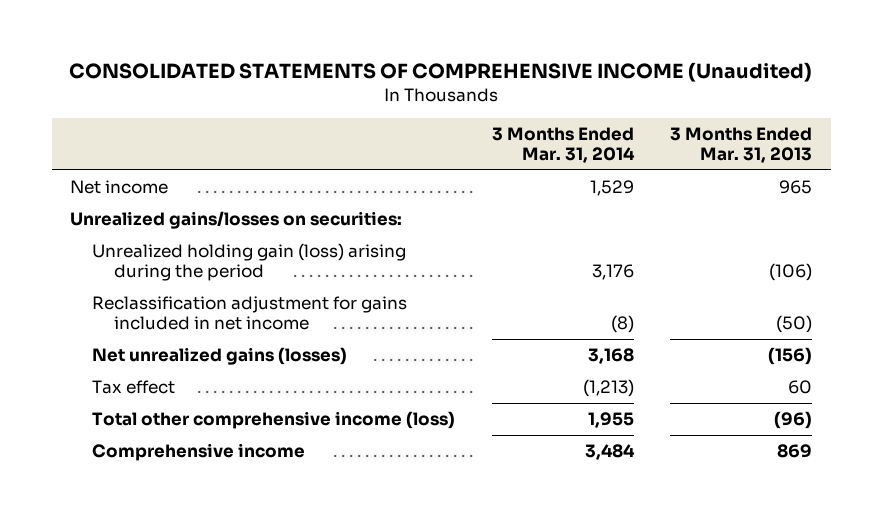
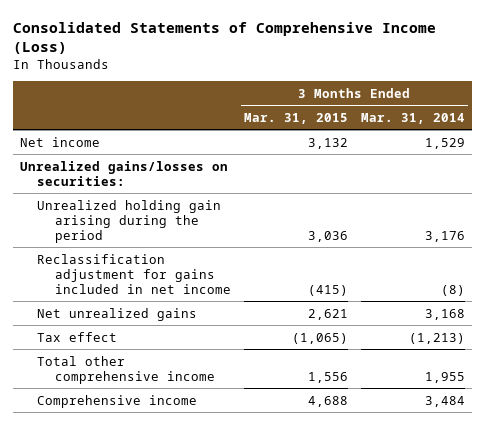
- CONSOLIDATED STATEMENTS OF COMPREHENSIVE INCOME (Unaudited)
+ Consolidated Statements of Comprehensive Income (Loss)
- | 3 Months Ended Mar. 31, 2014 | 3 Months Ended Mar. 31, 2013
+ | 3 Months Ended Mar. 31, 2015 | 3 Months Ended Mar. 31, 2014
- Unrealized holding gain (loss) arising during the period | 3,176 | (106)
+ Unrealized holding gain arising during the period | 3,036 | 3,176
- Net unrealized gains (losses) | 3,168 | (156)
+ Net unrealized gains | 2,621 | 3,168
- Total other comprehensive income (loss) | 1,955 | (96)
+ Total other comprehensive income | 1,556 | 1,955

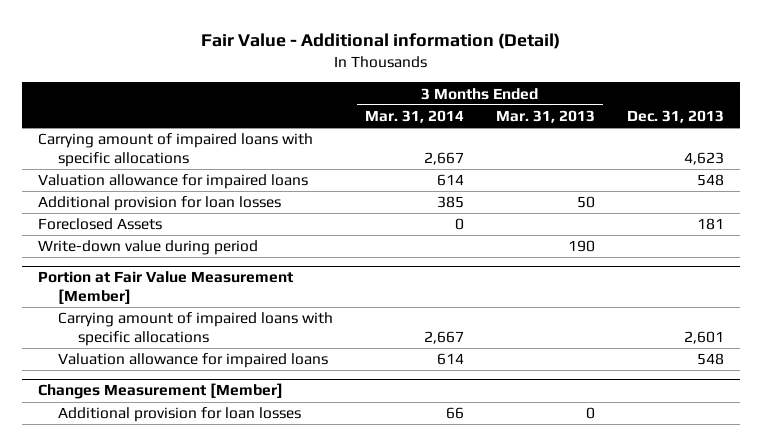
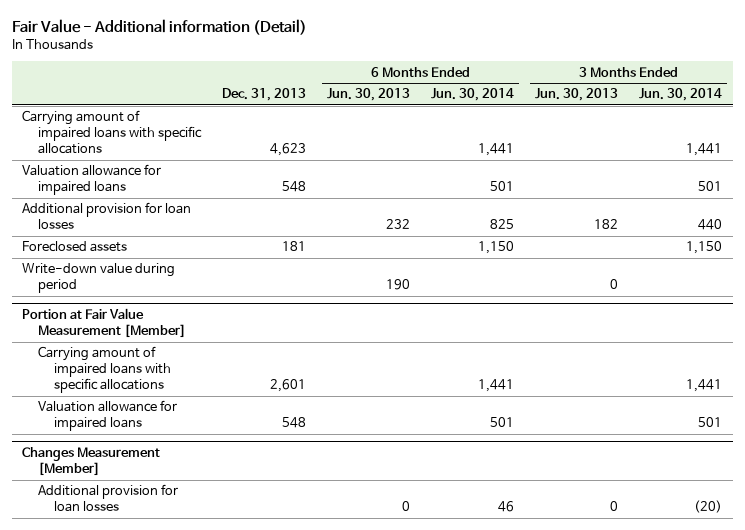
- | 3 Months Ended Mar. 31, 2014 | 3 Months Ended Mar. 31, 2013 | Dec. 31, 2013
+ | Dec. 31, 2013 | 6 Months Ended Jun. 30, 2013 | 6 Months Ended Jun. 30, 2014 | 3 Months Ended Jun. 30, 2013 | 3 Months Ended Jun. 30, 2014
- Foreclosed Assets | 0 | | 181
+ Foreclosed assets | 181 | | 1,150 | | 1,150

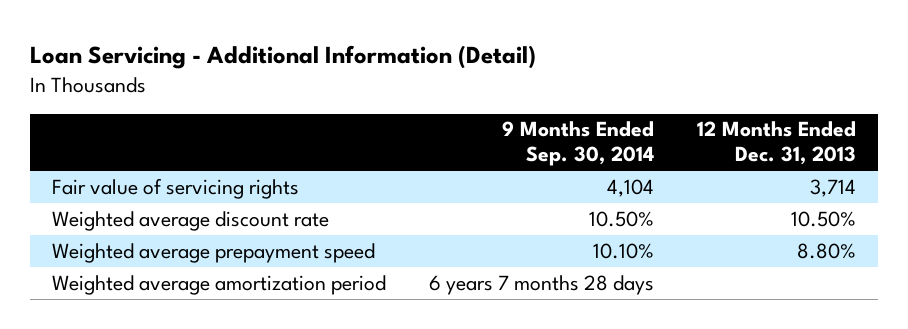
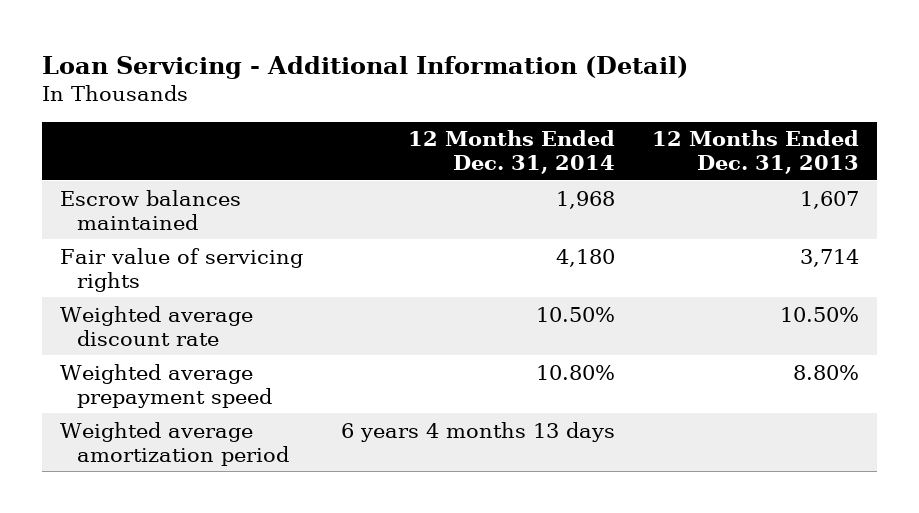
- | 9 Months Ended Sep. 30, 2014 | 12 Months Ended Dec. 31, 2013
+ | 12 Months Ended Dec. 31, 2014 | 12 Months Ended Dec. 31, 2013
+ Escrow balances maintained | 1,968 | 1,607

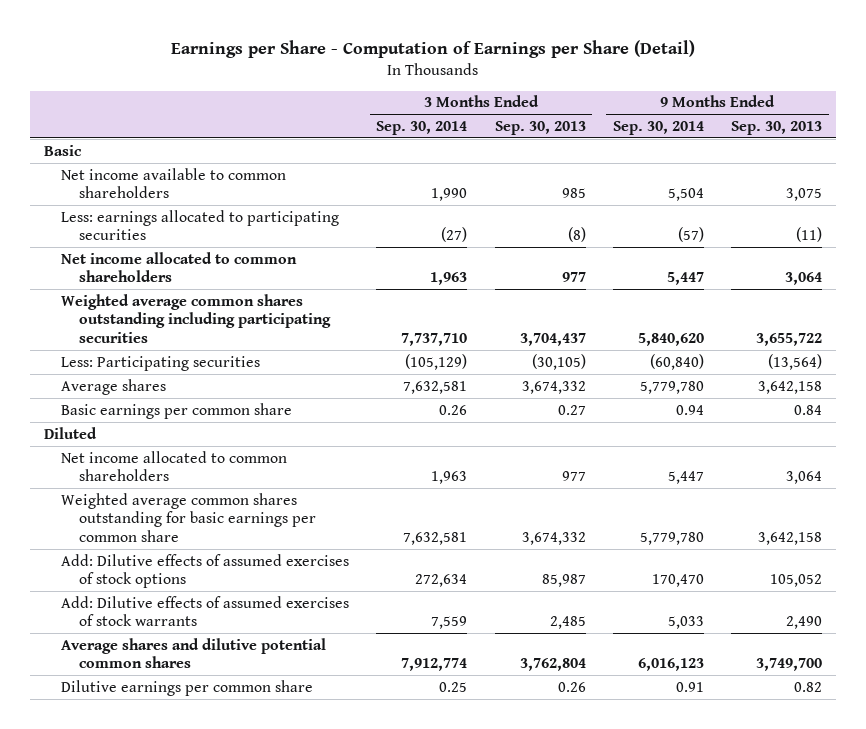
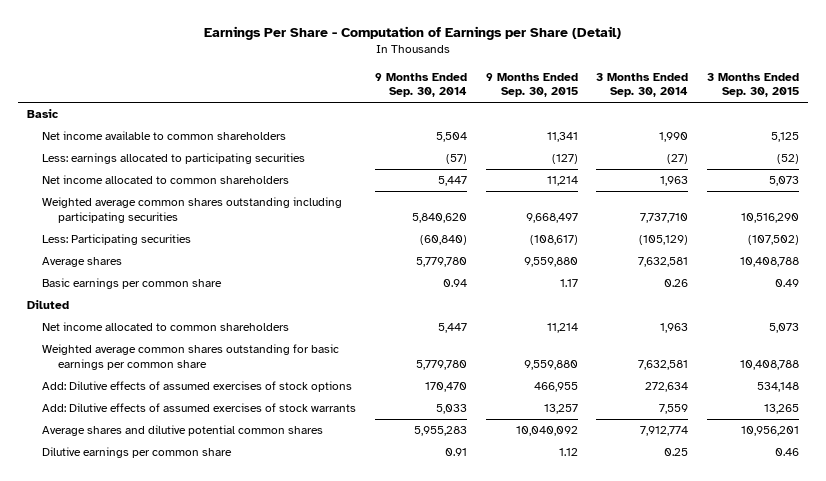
- Earnings per Share - Computation of Earnings per Share (Detail)
+ Earnings Per Share - Computation of Earnings per Share (Detail)
- | 3 Months Ended Sep. 30, 2014 | 3 Months Ended Sep. 30, 2013 | 9 Months Ended Sep. 30, 2014 | 9 Months Ended Sep. 30, 2013
+ | 9 Months Ended Sep. 30, 2014 | 9 Months Ended Sep. 30, 2015 | 3 Months Ended Sep. 30, 2014 | 3 Months Ended Sep. 30, 2015
- Average shares and dilutive potential common shares | 7,912,774 | 3,762,804 | 6,016,123 | 3,749,700
+ Average shares and dilutive potential common shares | 5,955,283 | 10,040,092 | 7,912,774 | 10,956,201

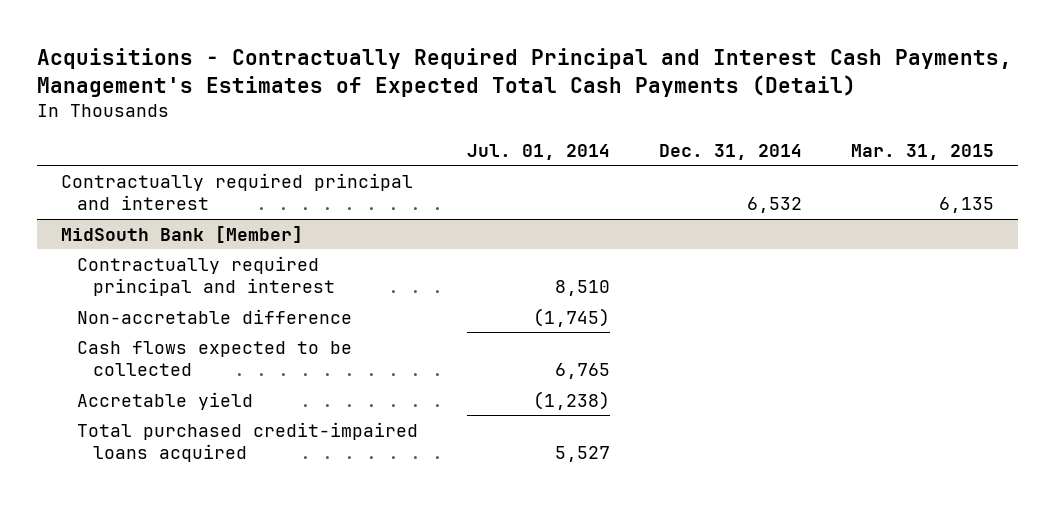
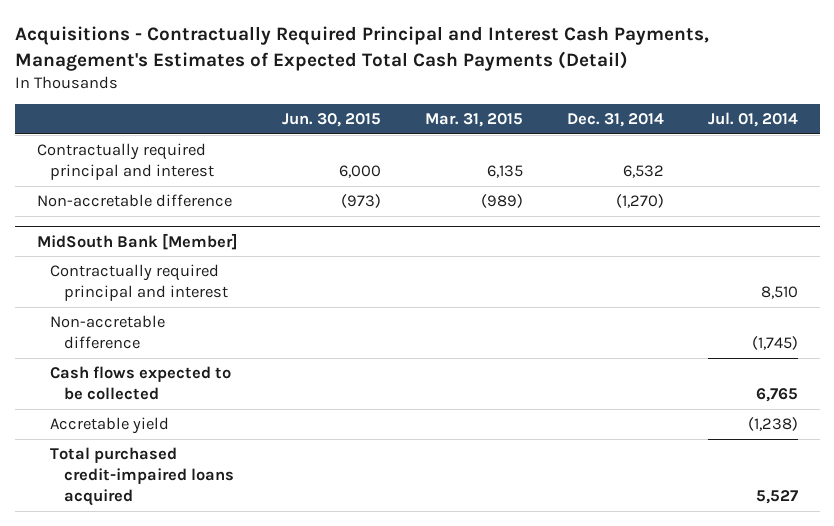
- | Jul. 01, 2014 | Dec. 31, 2014 | Mar. 31, 2015
+ | Jun. 30, 2015 | Mar. 31, 2015 | Dec. 31, 2014 | Jul. 01, 2014
+ Non-accretable difference | (973) | (989) | (1,270) |

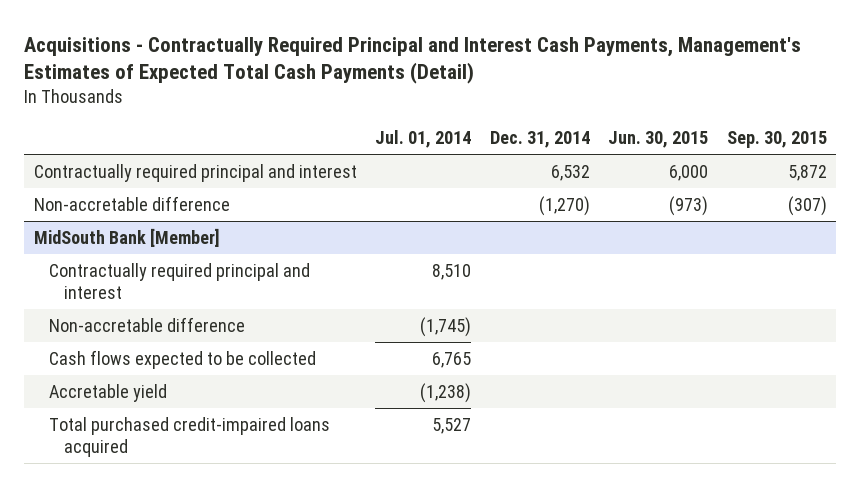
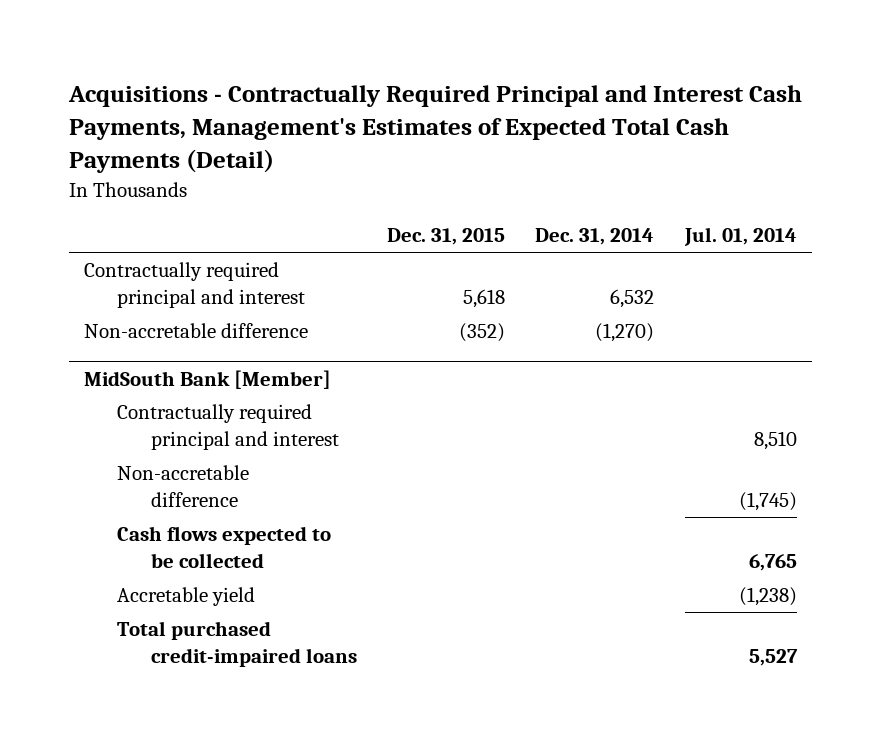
- | Jul. 01, 2014 | Dec. 31, 2014 | Jun. 30, 2015 | Sep. 30, 2015
+ | Dec. 31, 2015 | Dec. 31, 2014 | Jul. 01, 2014
@ MidSouth Bank [Member]
- Total purchased credit-impaired loans acquired | 5,527 | | |
+ Total purchased credit-impaired loans | | | 5,527

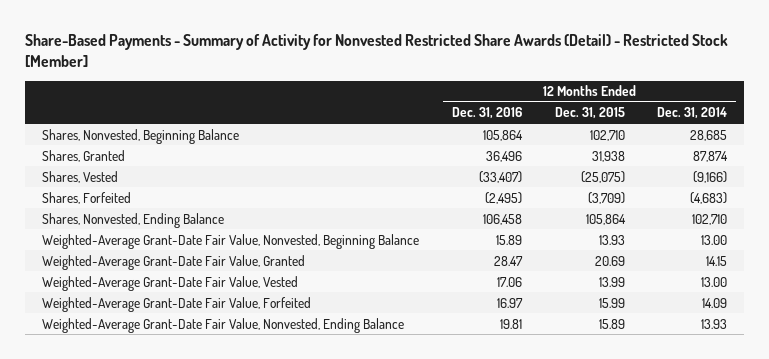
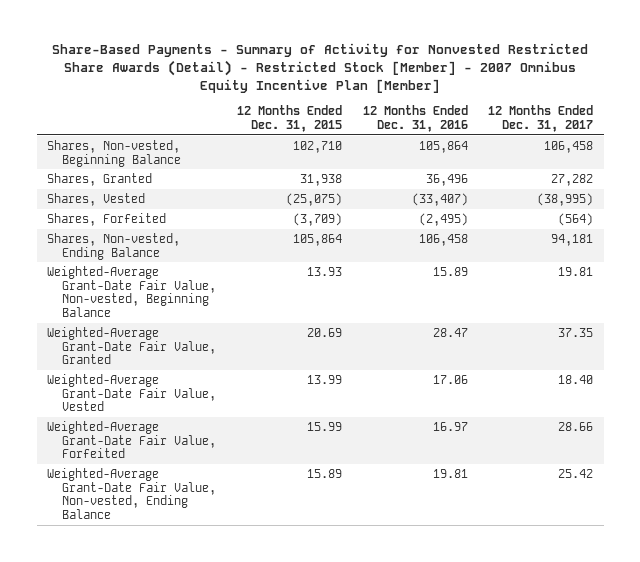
- Share-Based Payments - Summary of Activity for Nonvested Restricted Share Awards (Detail) - Restricted Stock [Member]
+ Share-Based Payments - Summary of Activity for Nonvested Restricted Share Awards (Detail) - Restricted Stock [Member] - 2007 Omnibus Equity Incentive Plan [Member]
- | 12 Months Ended Dec. 31, 2016 | 12 Months Ended Dec. 31, 2015 | 12 Months Ended Dec. 31, 2014
+ | 12 Months Ended Dec. 31, 2015 | 12 Months Ended Dec. 31, 2016 | 12 Months Ended Dec. 31, 2017
- Shares, Nonvested, Beginning Balance | 105,864 | 102,710 | 28,685
+ Shares, Non-vested, Beginning Balance | 102,710 | 105,864 | 106,458
- Shares, Nonvested, Ending Balance | 106,458 | 105,864 | 102,710
- Weighted-Average Grant-Date Fair Value, Nonvested, Beginning Balance | 15.89 | 13.93 | 13.00
+ Shares, Non-vested, Ending Balance | 105,864 | 106,458 | 94,181
+ Weighted-Average Grant-Date Fair Value, Non-vested, Beginning Balance | 13.93 | 15.89 | 19.81
- Weighted-Average Grant-Date Fair Value, Nonvested, Ending Balance | 19.81 | 15.89 | 13.93
+ Weighted-Average Grant-Date Fair Value, Non-vested, Ending Balance | 15.89 | 19.81 | 25.42

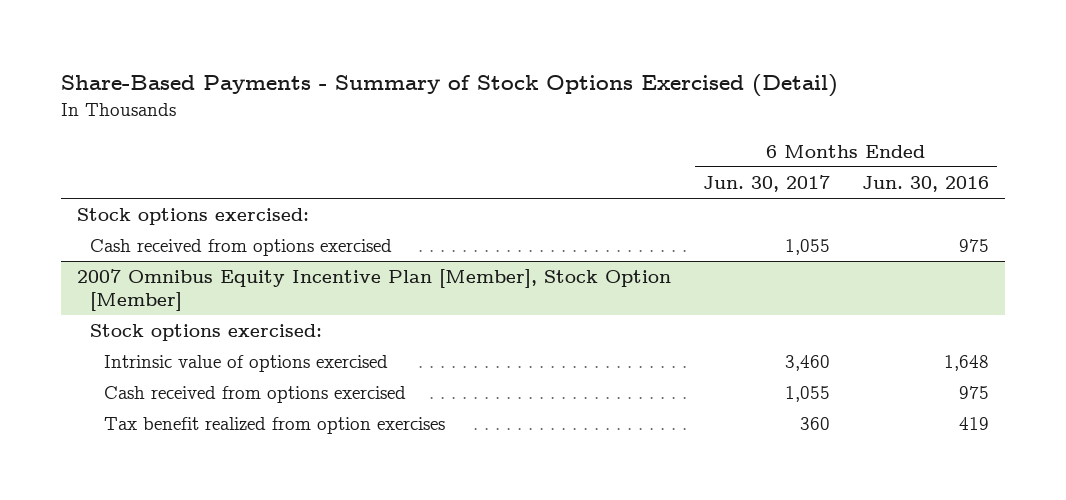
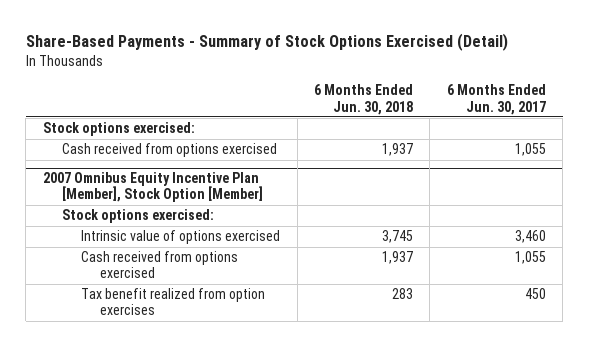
- | 6 Months Ended Jun. 30, 2017 | 6 Months Ended Jun. 30, 2016
+ | 6 Months Ended Jun. 30, 2018 | 6 Months Ended Jun. 30, 2017
@ 2007 Omnibus Equity Incentive Plan [Member], Stock Option [Member]
- Tax benefit realized from option exercises | 360 | 419
+ Tax benefit realized from option exercises | 283 | 450

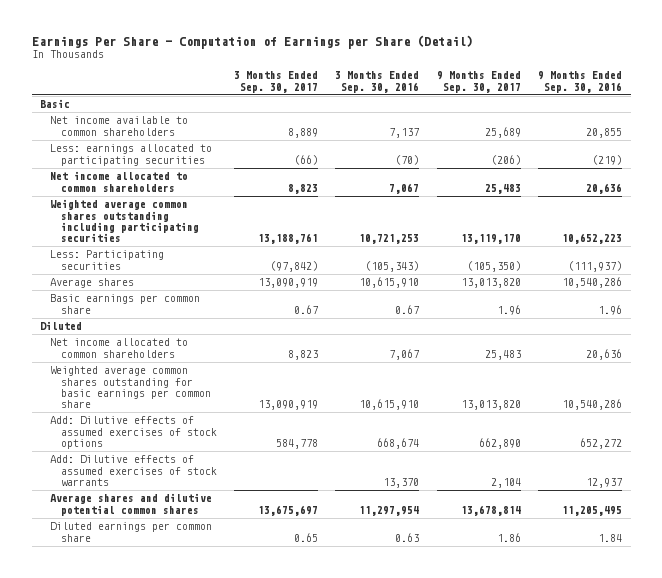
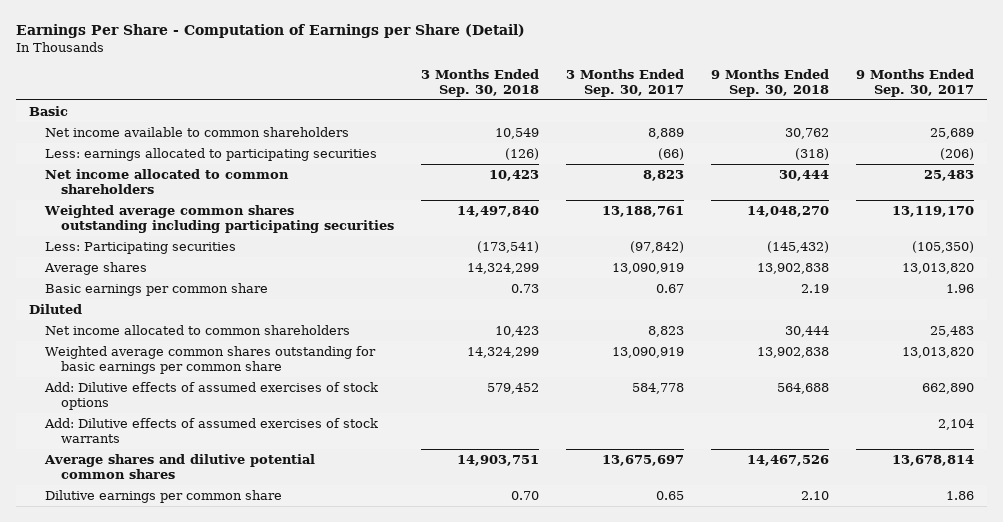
- | 3 Months Ended Sep. 30, 2017 | 3 Months Ended Sep. 30, 2016 | 9 Months Ended Sep. 30, 2017 | 9 Months Ended Sep. 30, 2016
+ | 3 Months Ended Sep. 30, 2018 | 3 Months Ended Sep. 30, 2017 | 9 Months Ended Sep. 30, 2018 | 9 Months Ended Sep. 30, 2017
- Diluted earnings per common share | 0.65 | 0.63 | 1.86 | 1.84
+ Dilutive earnings per common share | 0.70 | 0.65 | 2.10 | 1.86

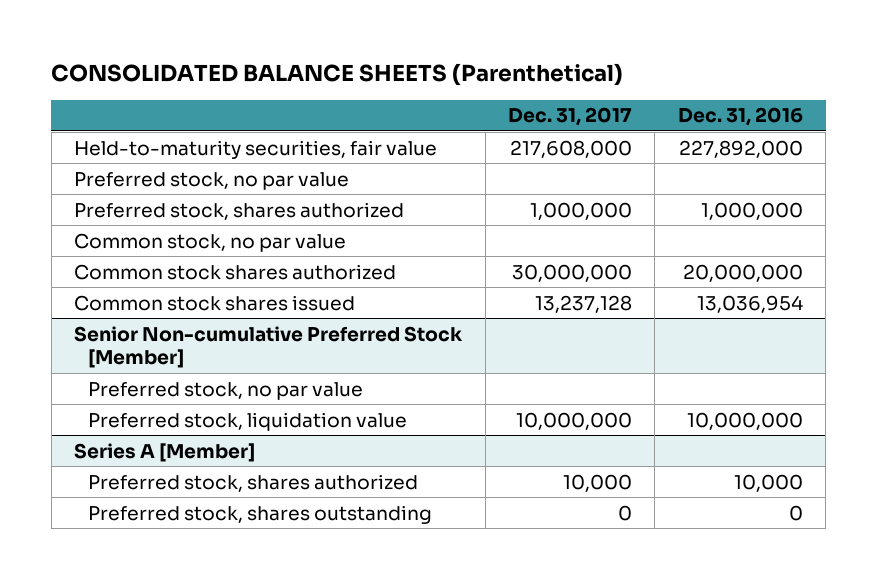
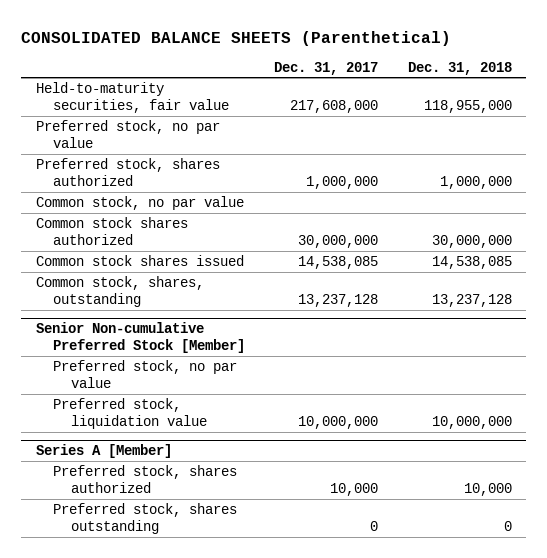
- | Dec. 31, 2017 | Dec. 31, 2016
+ | Dec. 31, 2017 | Dec. 31, 2018
- Common stock shares issued | 13,237,128 | 13,036,954
+ Common stock shares issued | 14,538,085 | 14,538,085
+ Common stock, shares, outstanding | 13,237,128 | 13,237,128

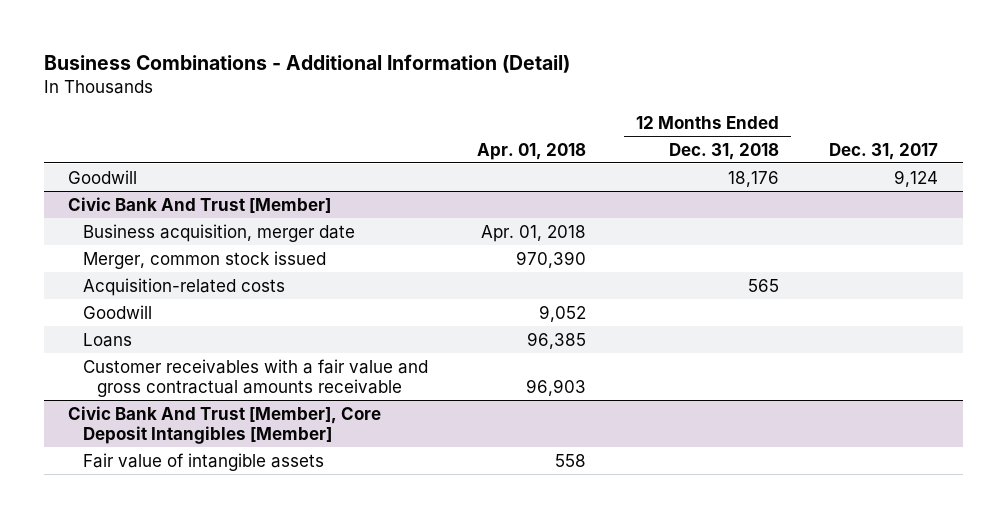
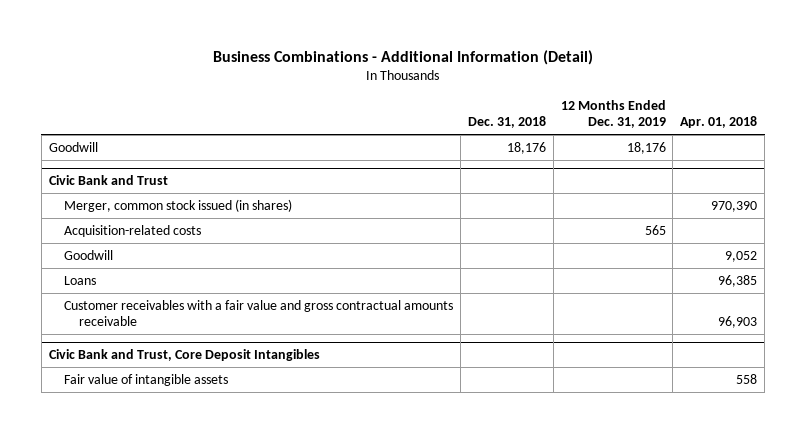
- | Apr. 01, 2018 | 12 Months Ended Dec. 31, 2018 | Dec. 31, 2017
+ | Dec. 31, 2018 | 12 Months Ended Dec. 31, 2019 | Apr. 01, 2018
- Civic Bank And Trust [Member]
- Business acquisition, merger date | Apr. 01, 2018 | |
- Merger, common stock issued | 970,390 | |
+ Civic Bank and Trust
+ Merger, common stock issued (in shares) | | | 970,390
- Civic Bank And Trust [Member], Core Deposit Intangibles [Member]
+ Civic Bank and Trust, Core Deposit Intangibles

